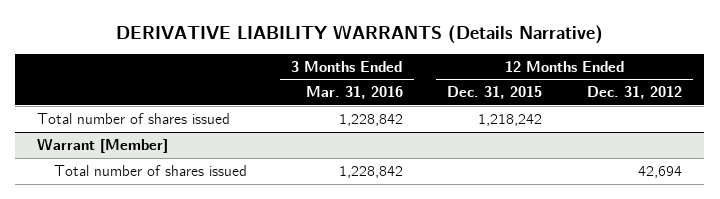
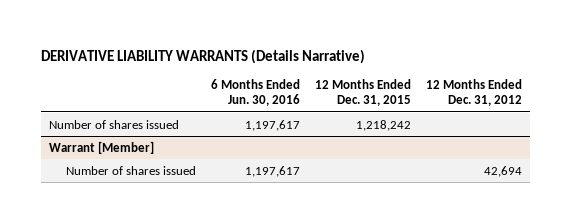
- | 3 Months Ended Mar. 31, 2016 | 12 Months Ended Dec. 31, 2015 | 12 Months Ended Dec. 31, 2012
+ | 6 Months Ended Jun. 30, 2016 | 12 Months Ended Dec. 31, 2015 | 12 Months Ended Dec. 31, 2012
- Total number of shares issued | 1,228,842 | 1,218,242 |
+ Number of shares issued | 1,197,617 | 1,218,242 |
@ Warrant [Member]
- Total number of shares issued | 1,228,842 | | 42,694
+ Number of shares issued | 1,197,617 | | 42,694

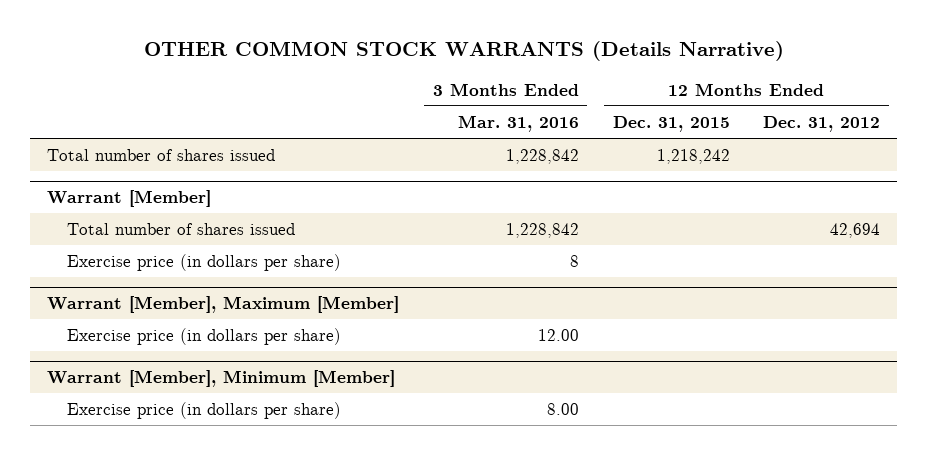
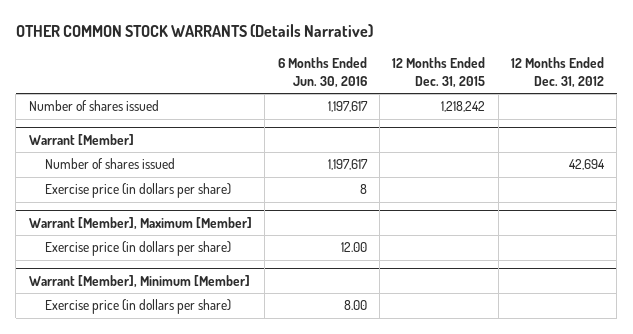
- | 3 Months Ended Mar. 31, 2016 | 12 Months Ended Dec. 31, 2015 | 12 Months Ended Dec. 31, 2012
+ | 6 Months Ended Jun. 30, 2016 | 12 Months Ended Dec. 31, 2015 | 12 Months Ended Dec. 31, 2012
- Total number of shares issued | 1,228,842 | 1,218,242 |
+ Number of shares issued | 1,197,617 | 1,218,242 |
@ Warrant [Member]
- Total number of shares issued | 1,228,842 | | 42,694
+ Number of shares issued | 1,197,617 | | 42,694

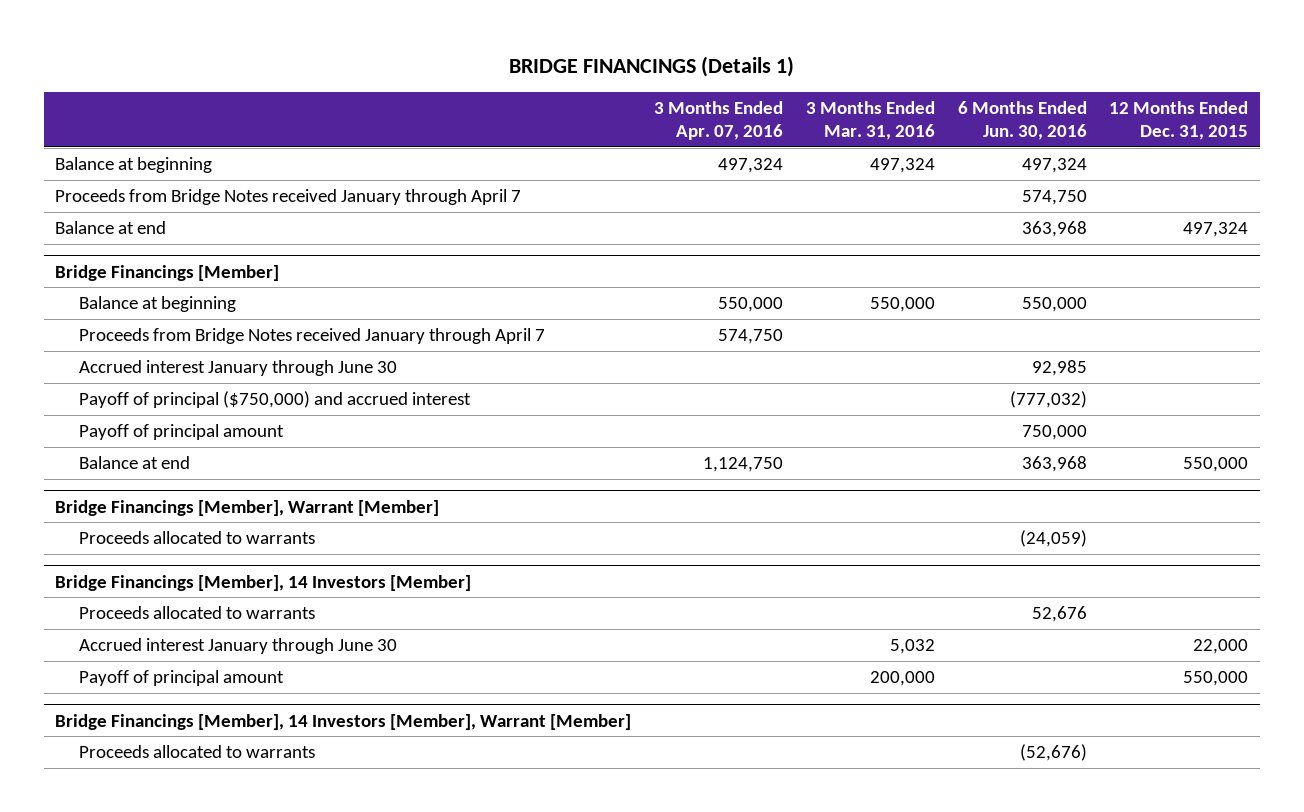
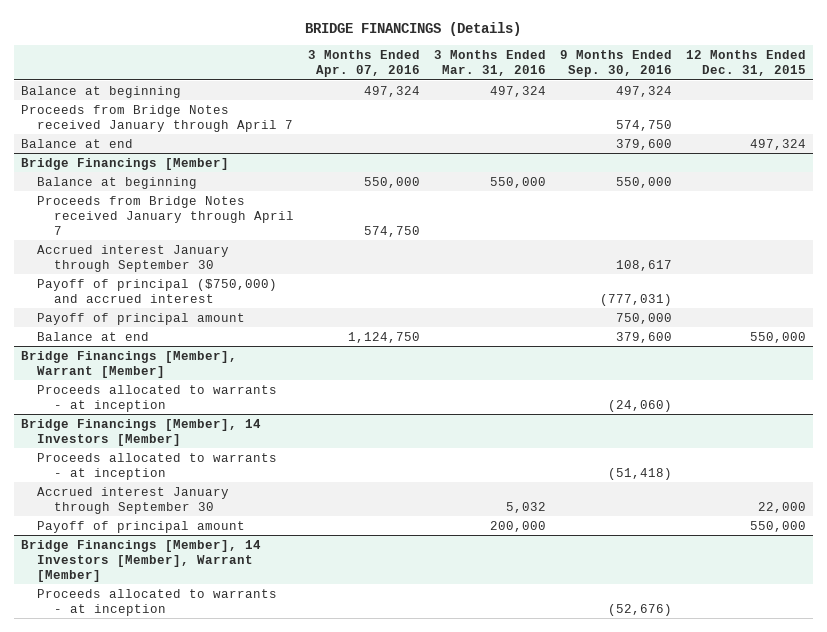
- BRIDGE FINANCINGS (Details 1)
+ BRIDGE FINANCINGS (Details)
- | 3 Months Ended Apr. 07, 2016 | 3 Months Ended Mar. 31, 2016 | 6 Months Ended Jun. 30, 2016 | 12 Months Ended Dec. 31, 2015
+ | 3 Months Ended Apr. 07, 2016 | 3 Months Ended Mar. 31, 2016 | 9 Months Ended Sep. 30, 2016 | 12 Months Ended Dec. 31, 2015
@ Bridge Financings [Member]
- Accrued interest January through June 30 | | | 92,985 |
+ Accrued interest January through September 30 | | | 108,617 |
@ Bridge Financings [Member], Warrant [Member]
- Proceeds allocated to warrants | | | (24,059) |
+ Proceeds allocated to warrants - at inception | | | (24,060) |
@ Bridge Financings [Member], 14 Investors [Member]
- Proceeds allocated to warrants | | | 52,676 |
- Accrued interest January through June 30 | | 5,032 | | 22,000
+ Proceeds allocated to warrants - at inception | | | (51,418) |
+ Accrued interest January through September 30 | | 5,032 | | 22,000
@ Bridge Financings [Member], 14 Investors [Member], Warrant [Member]
- Proceeds allocated to warrants | | | (52,676) |
+ Proceeds allocated to warrants - at inception | | | (52,676) |

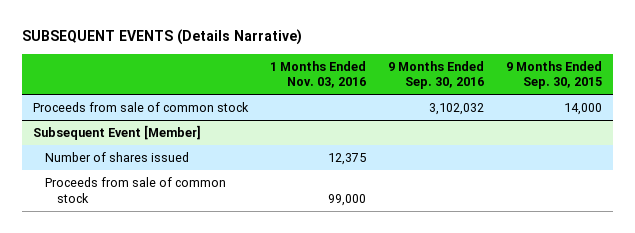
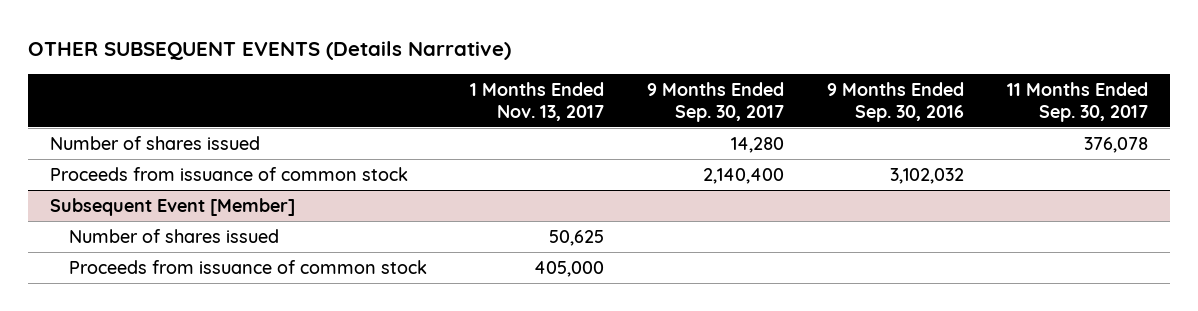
- SUBSEQUENT EVENTS (Details Narrative)
+ OTHER SUBSEQUENT EVENTS (Details Narrative)
- | 1 Months Ended Nov. 03, 2016 | 9 Months Ended Sep. 30, 2016 | 9 Months Ended Sep. 30, 2015
+ | 1 Months Ended Nov. 13, 2017 | 9 Months Ended Sep. 30, 2017 | 9 Months Ended Sep. 30, 2016 | 11 Months Ended Sep. 30, 2017
- Proceeds from sale of common stock | | 3,102,032 | 14,000
+ Number of shares issued | | 14,280 | | 376,078
+ Proceeds from issuance of common stock | | 2,140,400 | 3,102,032 |
@ Subsequent Event [Member]
- Proceeds from sale of common stock | 99,000 | |
+ Proceeds from issuance of common stock | 405,000 | | |

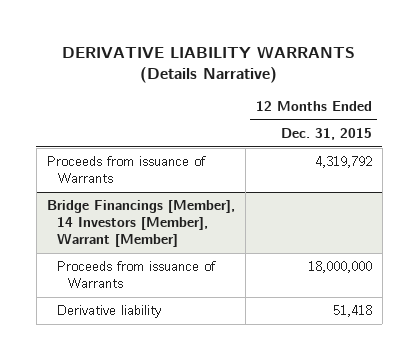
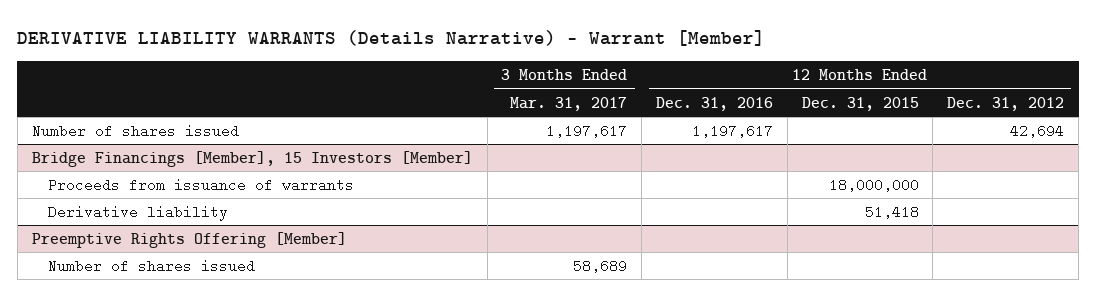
- DERIVATIVE LIABILITY WARRANTS (Details Narrative)
+ DERIVATIVE LIABILITY WARRANTS (Details Narrative) - Warrant [Member]
- | 12 Months Ended Dec. 31, 2015
+ | 3 Months Ended Mar. 31, 2017 | 12 Months Ended Dec. 31, 2016 | 12 Months Ended Dec. 31, 2015 | 12 Months Ended Dec. 31, 2012
- Proceeds from issuance of Warrants | 4,319,792
- Bridge Financings [Member], 14 Investors [Member], Warrant [Member]
- Proceeds from issuance of Warrants | 18,000,000
+ Number of shares issued | 1,197,617 | 1,197,617 | | 42,694
+ Bridge Financings [Member], 15 Investors [Member]
+ Proceeds from issuance of warrants | | | 18,000,000 |
+ Preemptive Rights Offering [Member]
+ Number of shares issued | 58,689 | | |

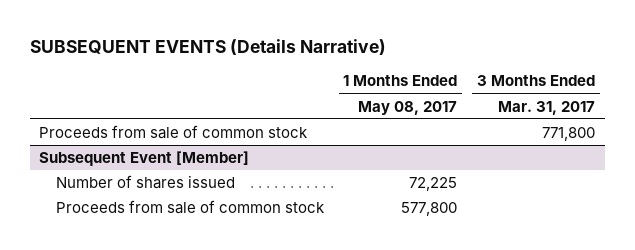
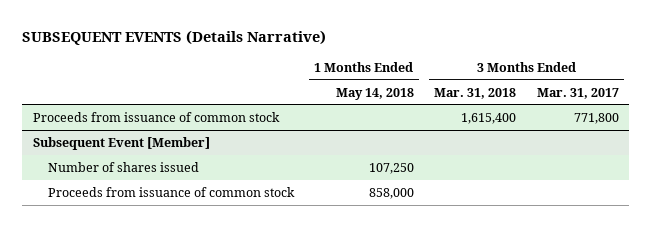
- | 1 Months Ended May 08, 2017 | 3 Months Ended Mar. 31, 2017
+ | 1 Months Ended May 14, 2018 | 3 Months Ended Mar. 31, 2018 | 3 Months Ended Mar. 31, 2017
- Proceeds from sale of common stock | | 771,800
+ Proceeds from issuance of common stock | | 1,615,400 | 771,800
@ Subsequent Event [Member]
- Proceeds from sale of common stock | 577,800 |
+ Proceeds from issuance of common stock | 858,000 | |

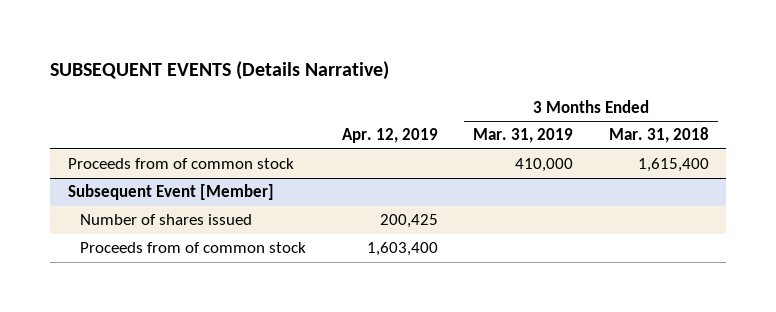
- | 1 Months Ended May 14, 2018 | 3 Months Ended Mar. 31, 2018 | 3 Months Ended Mar. 31, 2017
+ | Apr. 12, 2019 | 3 Months Ended Mar. 31, 2019 | 3 Months Ended Mar. 31, 2018
- Proceeds from issuance of common stock | | 1,615,400 | 771,800
+ Proceeds from of common stock | | 410,000 | 1,615,400
@ Subsequent Event [Member]
- Proceeds from issuance of common stock | 858,000 | |
+ Proceeds from of common stock | 1,603,400 | |

